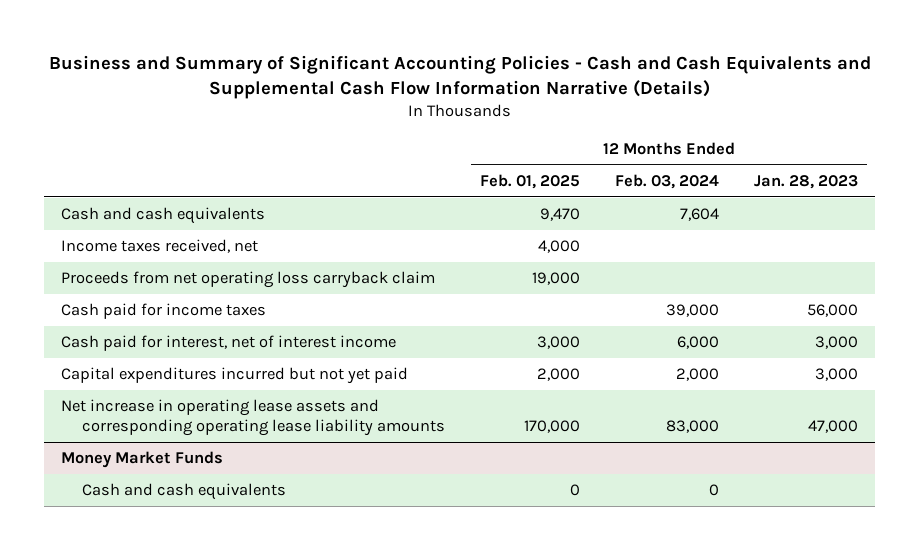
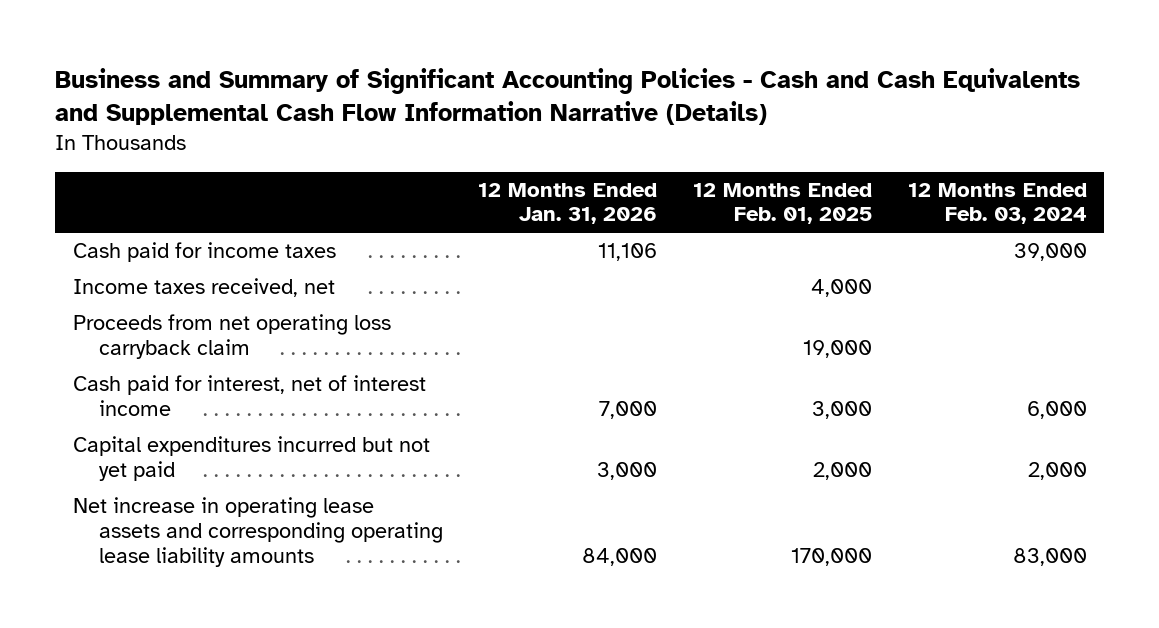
- | 12 Months Ended Feb. 01, 2025 | 12 Months Ended Feb. 03, 2024 | 12 Months Ended Jan. 28, 2023
+ | 12 Months Ended Jan. 31, 2026 | 12 Months Ended Feb. 01, 2025 | 12 Months Ended Feb. 03, 2024
- Cash and cash equivalents | 9,470 | 7,604 |
moved up: Cash paid for income taxes | 11,106 | | 39,000
- Money Market Funds
- Cash and cash equivalents | 0 | 0 |

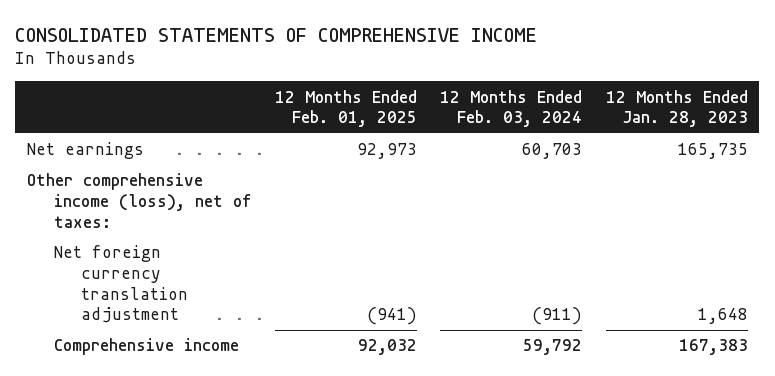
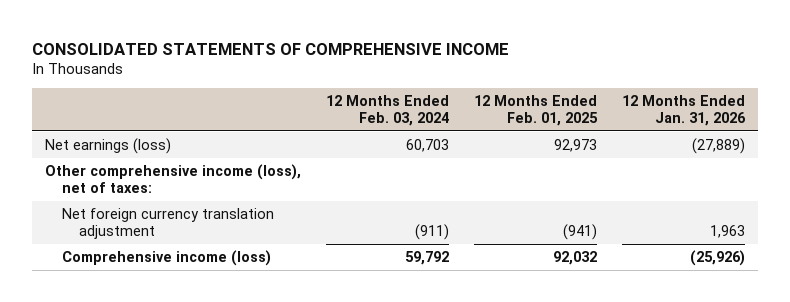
- | 12 Months Ended Feb. 01, 2025 | 12 Months Ended Feb. 03, 2024 | 12 Months Ended Jan. 28, 2023
+ | 12 Months Ended Feb. 03, 2024 | 12 Months Ended Feb. 01, 2025 | 12 Months Ended Jan. 31, 2026
- Net earnings | 92,973 | 60,703 | 165,735
+ Net earnings (loss) | 60,703 | 92,973 | (27,889)
- Comprehensive income | 92,032 | 59,792 | 167,383
+ Comprehensive income (loss) | 59,792 | 92,032 | (25,926)

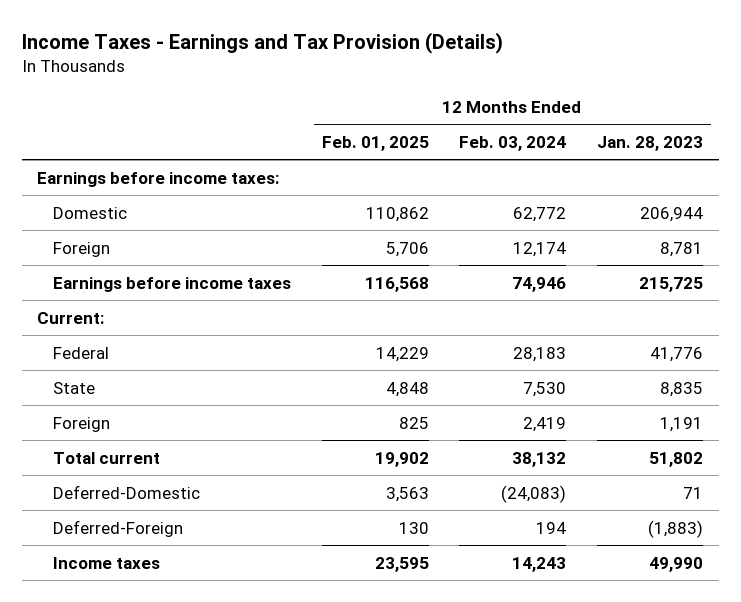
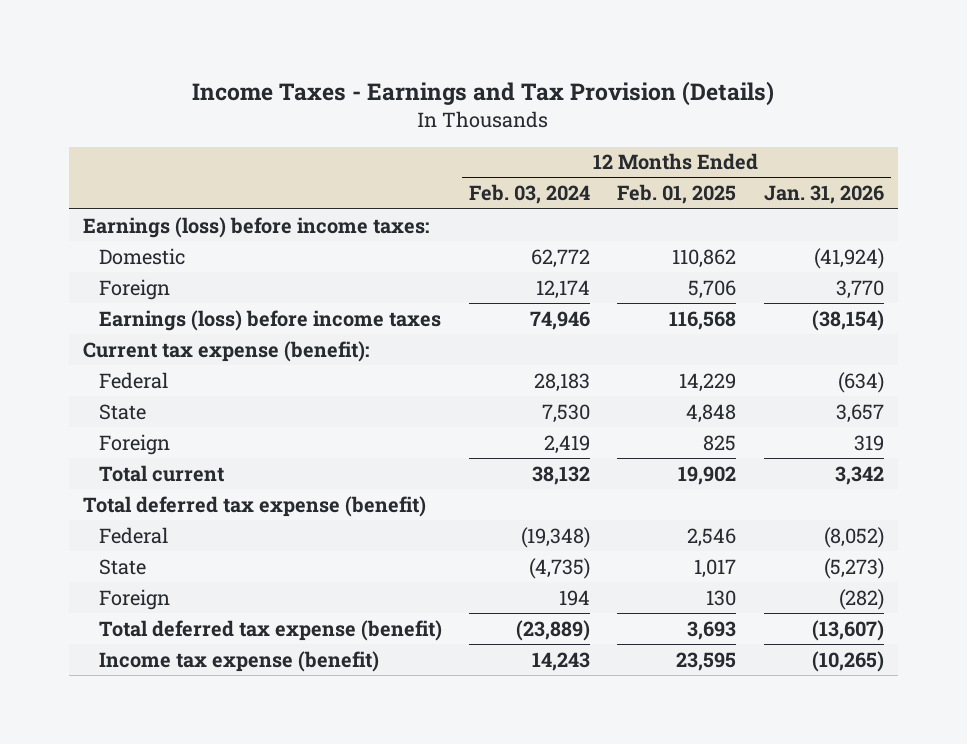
- | 12 Months Ended Feb. 01, 2025 | 12 Months Ended Feb. 03, 2024 | 12 Months Ended Jan. 28, 2023
+ | 12 Months Ended Feb. 03, 2024 | 12 Months Ended Feb. 01, 2025 | 12 Months Ended Jan. 31, 2026
- Earnings before income taxes:
+ Earnings (loss) before income taxes:
- Earnings before income taxes | 116,568 | 74,946 | 215,725
- Current:
+ Earnings (loss) before income taxes | 74,946 | 116,568 | (38,154)
+ Current tax expense (benefit):
- Deferred-Domestic | 3,563 | (24,083) | 71
- Deferred-Foreign | 130 | 194 | (1,883)
- Income taxes | 23,595 | 14,243 | 49,990
+ Total deferred tax expense (benefit)
+ Federal | (19,348) | 2,546 | (8,052)
+ State | (4,735) | 1,017 | (5,273)
+ Foreign | 194 | 130 | (282)
+ Total deferred tax expense (benefit) | (23,889) | 3,693 | (13,607)
+ Income tax expense (benefit) | 14,243 | 23,595 | (10,265)

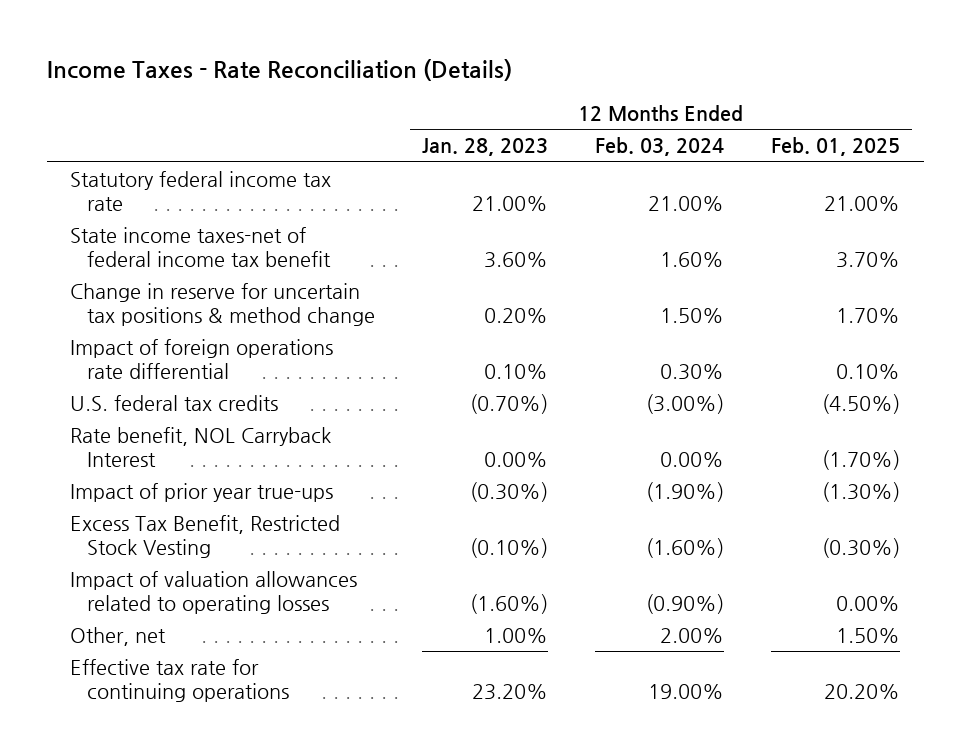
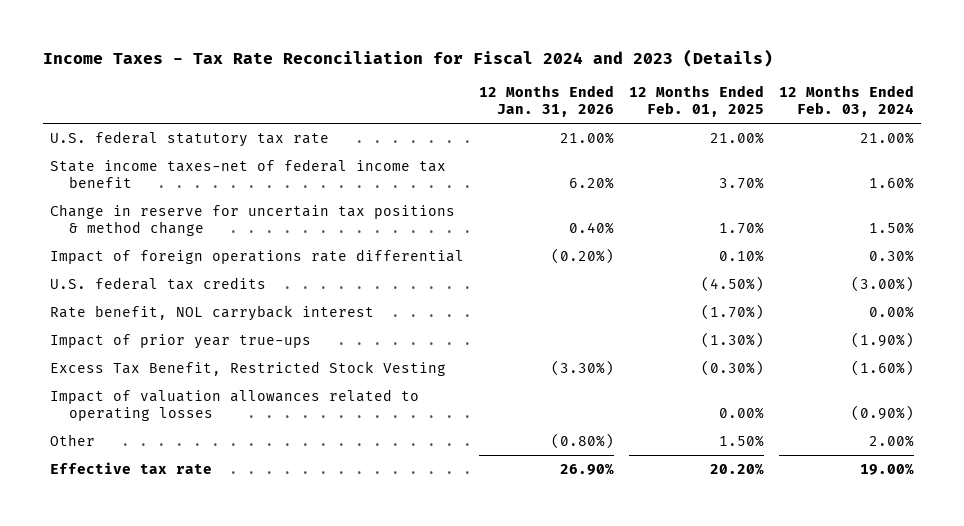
- Income Taxes - Rate Reconciliation (Details)
+ Income Taxes - Tax Rate Reconciliation for Fiscal 2024 and 2023 (Details)
- | 12 Months Ended Jan. 28, 2023 | 12 Months Ended Feb. 03, 2024 | 12 Months Ended Feb. 01, 2025
+ | 12 Months Ended Jan. 31, 2026 | 12 Months Ended Feb. 01, 2025 | 12 Months Ended Feb. 03, 2024
- Statutory federal income tax rate | 21.00% | 21.00% | 21.00%
+ U.S. federal statutory tax rate | 21.00% | 21.00% | 21.00%
- Rate benefit, NOL Carryback Interest | 0.00% | 0.00% | (1.70%)
+ Rate benefit, NOL carryback interest | | (1.70%) | 0.00%
- Other, net | 1.00% | 2.00% | 1.50%
- Effective tax rate for continuing operations | 23.20% | 19.00% | 20.20%
+ Other | (0.80%) | 1.50% | 2.00%
+ Effective tax rate | 26.90% | 20.20% | 19.00%

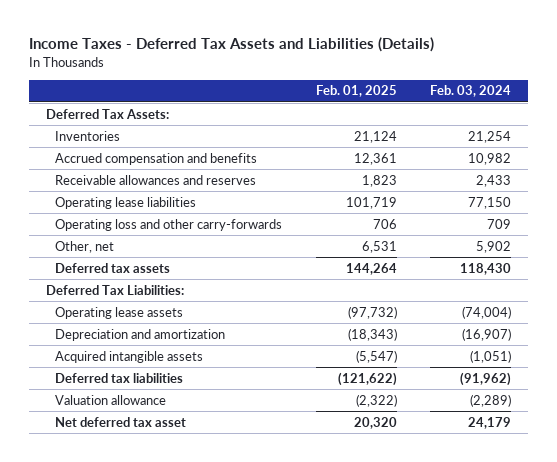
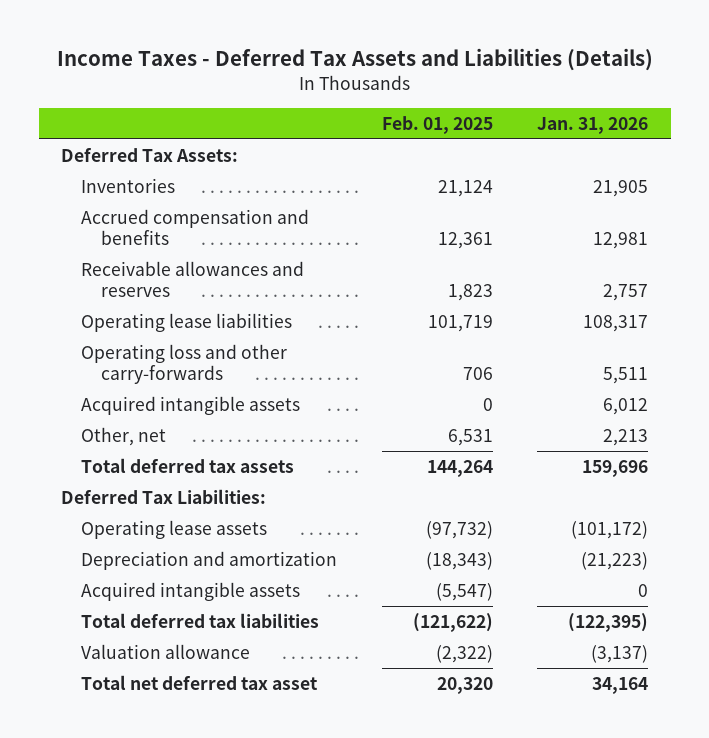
- | Feb. 01, 2025 | Feb. 03, 2024
+ | Feb. 01, 2025 | Jan. 31, 2026
+ Acquired intangible assets | 0 | 6,012
- Deferred tax assets | 144,264 | 118,430
+ Total deferred tax assets | 144,264 | 159,696
- Deferred tax liabilities | (121,622) | (91,962)
+ Total deferred tax liabilities | (121,622) | (122,395)
- Net deferred tax asset | 20,320 | 24,179
+ Total net deferred tax asset | 20,320 | 34,164

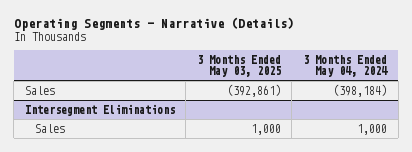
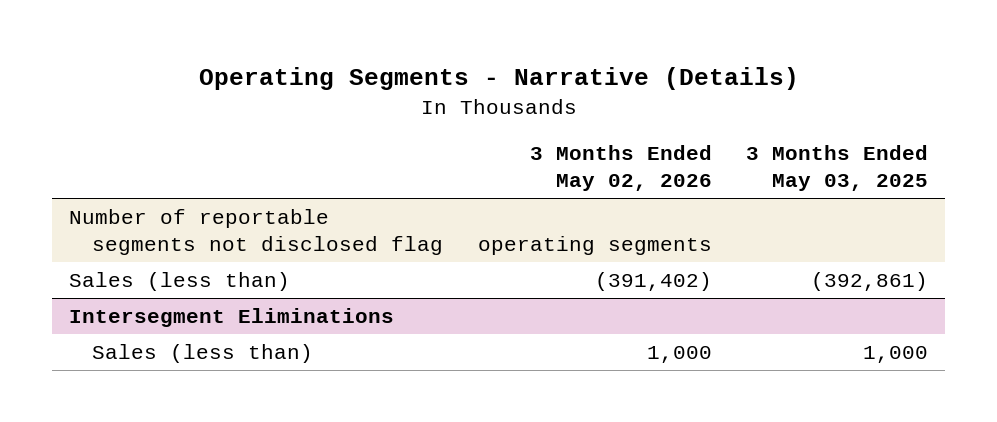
- | 3 Months Ended May 03, 2025 | 3 Months Ended May 04, 2024
+ | 3 Months Ended May 02, 2026 | 3 Months Ended May 03, 2025
- Sales | (392,861) | (398,184)
+ Number of reportable segments not disclosed flag | operating segments |
+ Sales (less than) | (391,402) | (392,861)
@ Intersegment Eliminations
- Sales | 1,000 | 1,000
+ Sales (less than) | 1,000 | 1,000

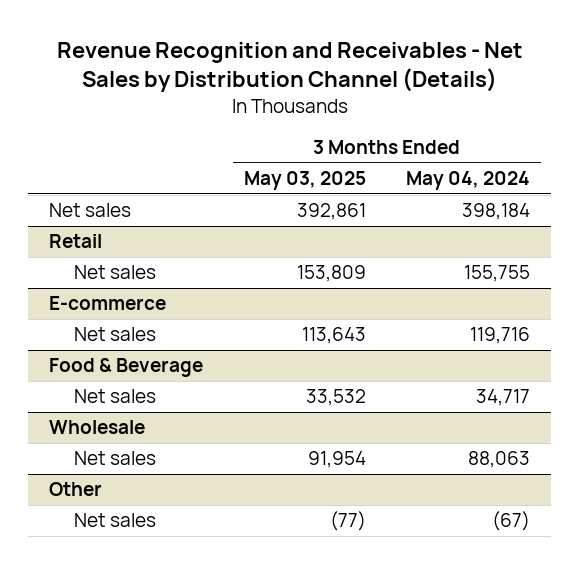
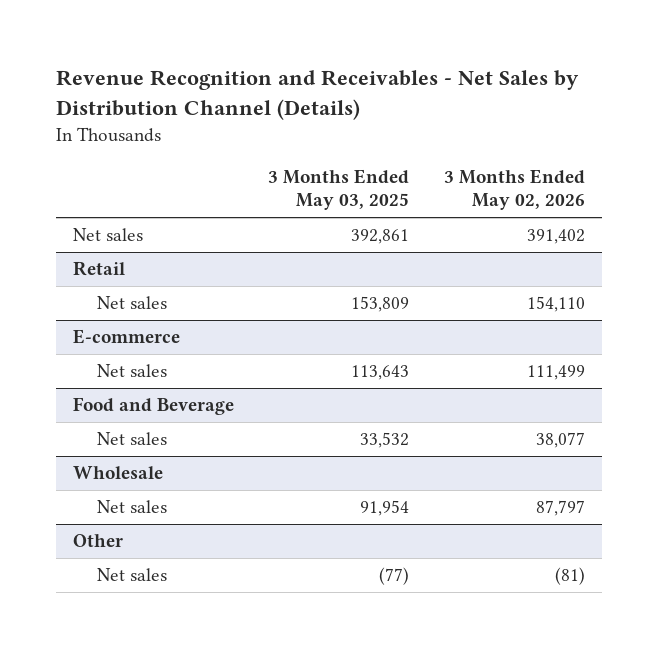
- | 3 Months Ended May 03, 2025 | 3 Months Ended May 04, 2024
+ | 3 Months Ended May 03, 2025 | 3 Months Ended May 02, 2026
- Food & Beverage
+ Food and Beverage

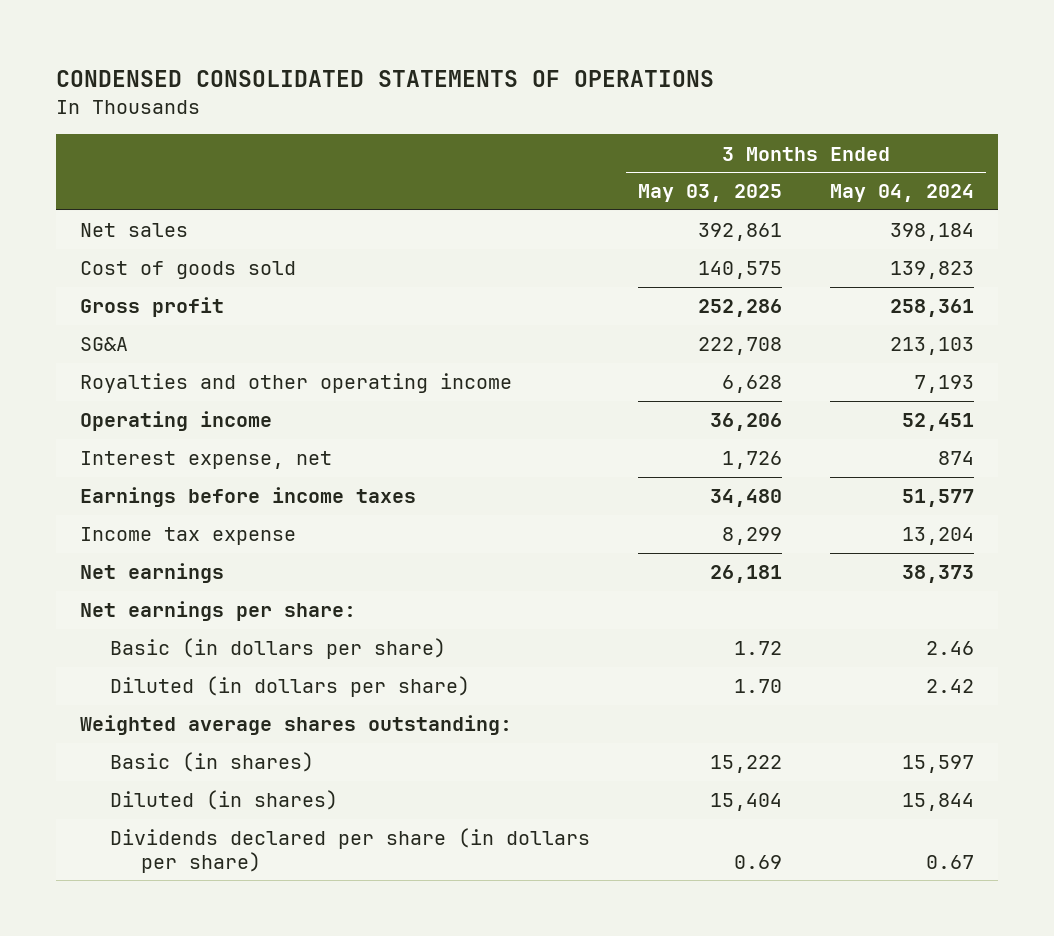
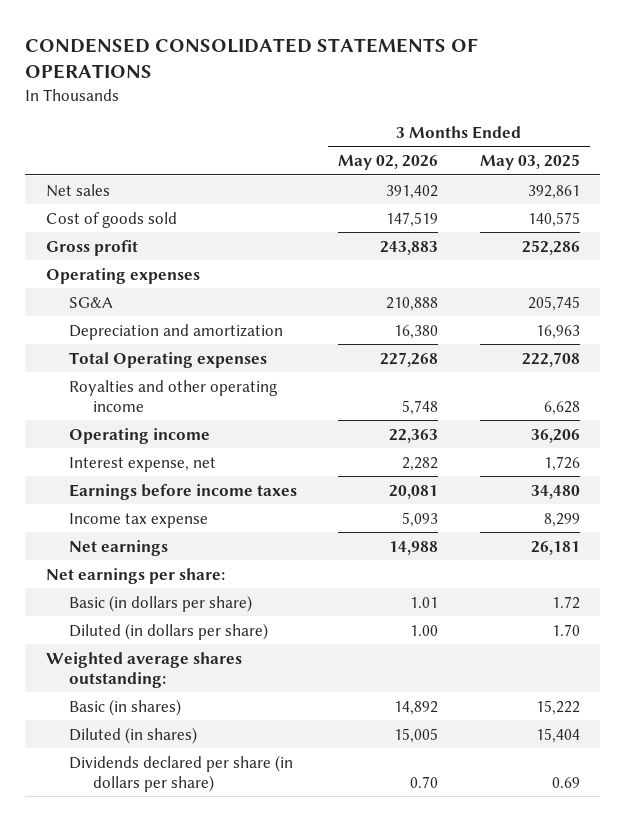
- | 3 Months Ended May 03, 2025 | 3 Months Ended May 04, 2024
+ | 3 Months Ended May 02, 2026 | 3 Months Ended May 03, 2025
- SG&A | 222,708 | 213,103
+ Operating expenses
+ SG&A | 210,888 | 205,745
+ Depreciation and amortization | 16,380 | 16,963
+ Total Operating expenses | 227,268 | 222,708

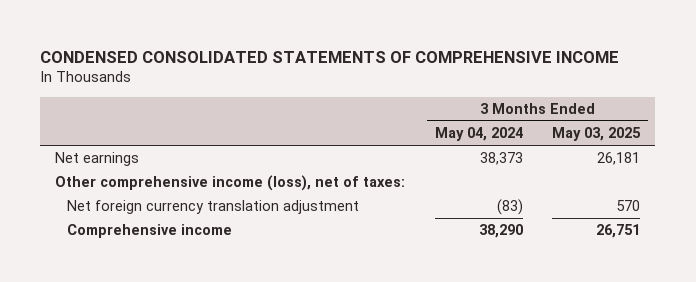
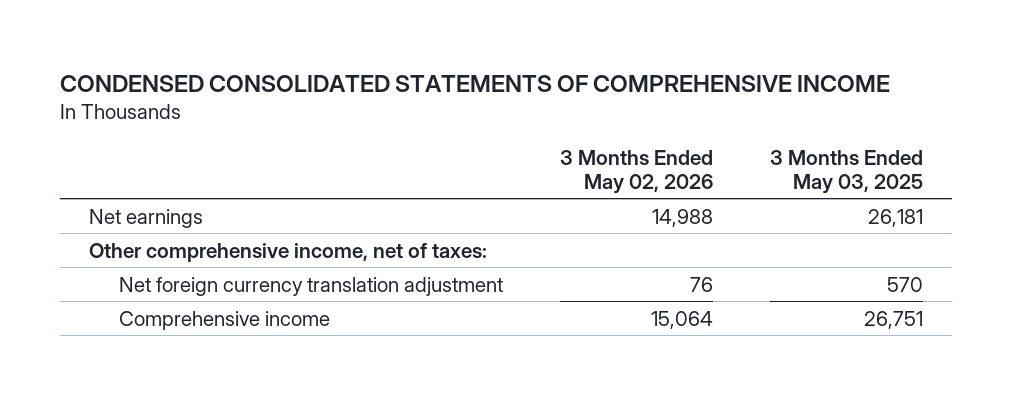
- | 3 Months Ended May 04, 2024 | 3 Months Ended May 03, 2025
+ | 3 Months Ended May 02, 2026 | 3 Months Ended May 03, 2025
- Other comprehensive income (loss), net of taxes:
+ Other comprehensive income, net of taxes:

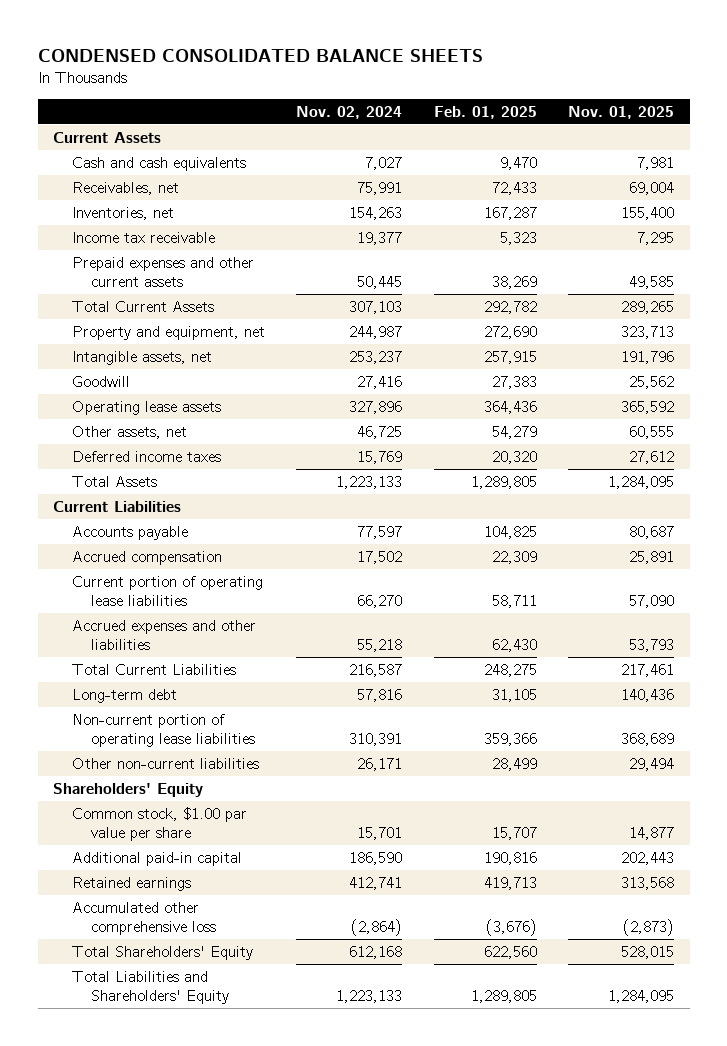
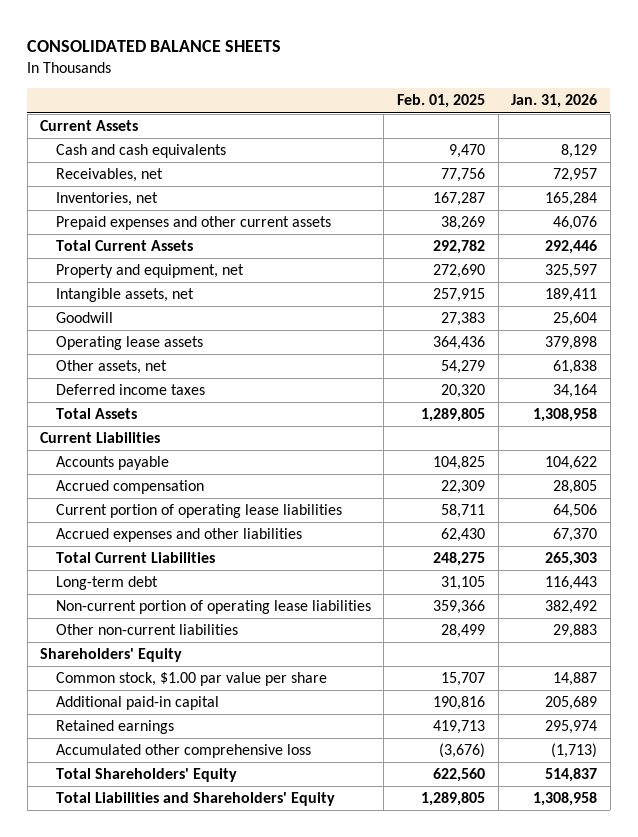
- CONDENSED CONSOLIDATED BALANCE SHEETS
+ CONSOLIDATED BALANCE SHEETS
- | Nov. 02, 2024 | Feb. 01, 2025 | Nov. 01, 2025
+ | Feb. 01, 2025 | Jan. 31, 2026
- Receivables, net | 75,991 | 72,433 | 69,004
+ Receivables, net | 77,756 | 72,957
- Income tax receivable | 19,377 | 5,323 | 7,295

